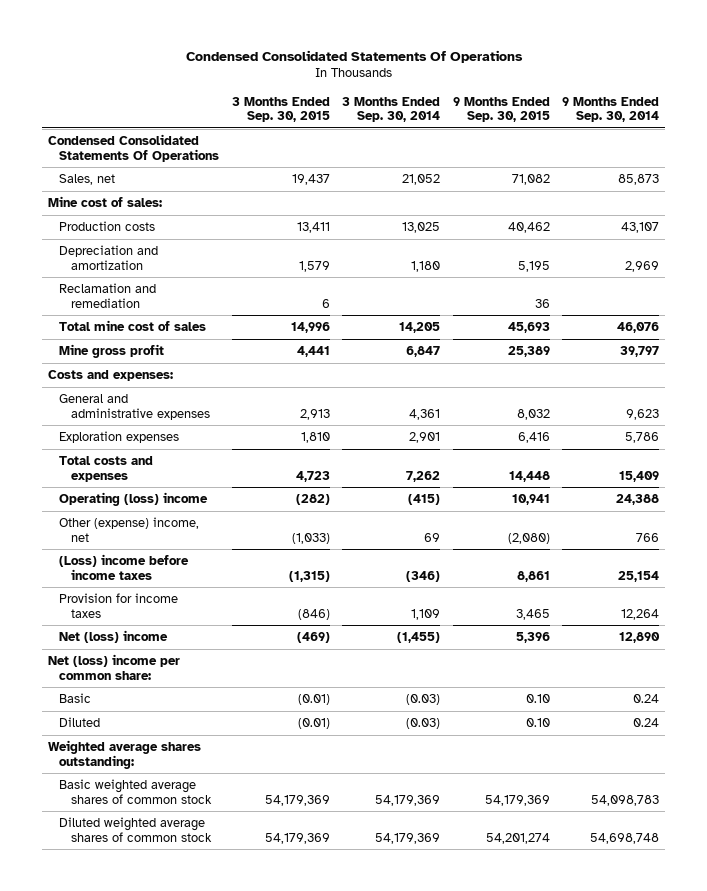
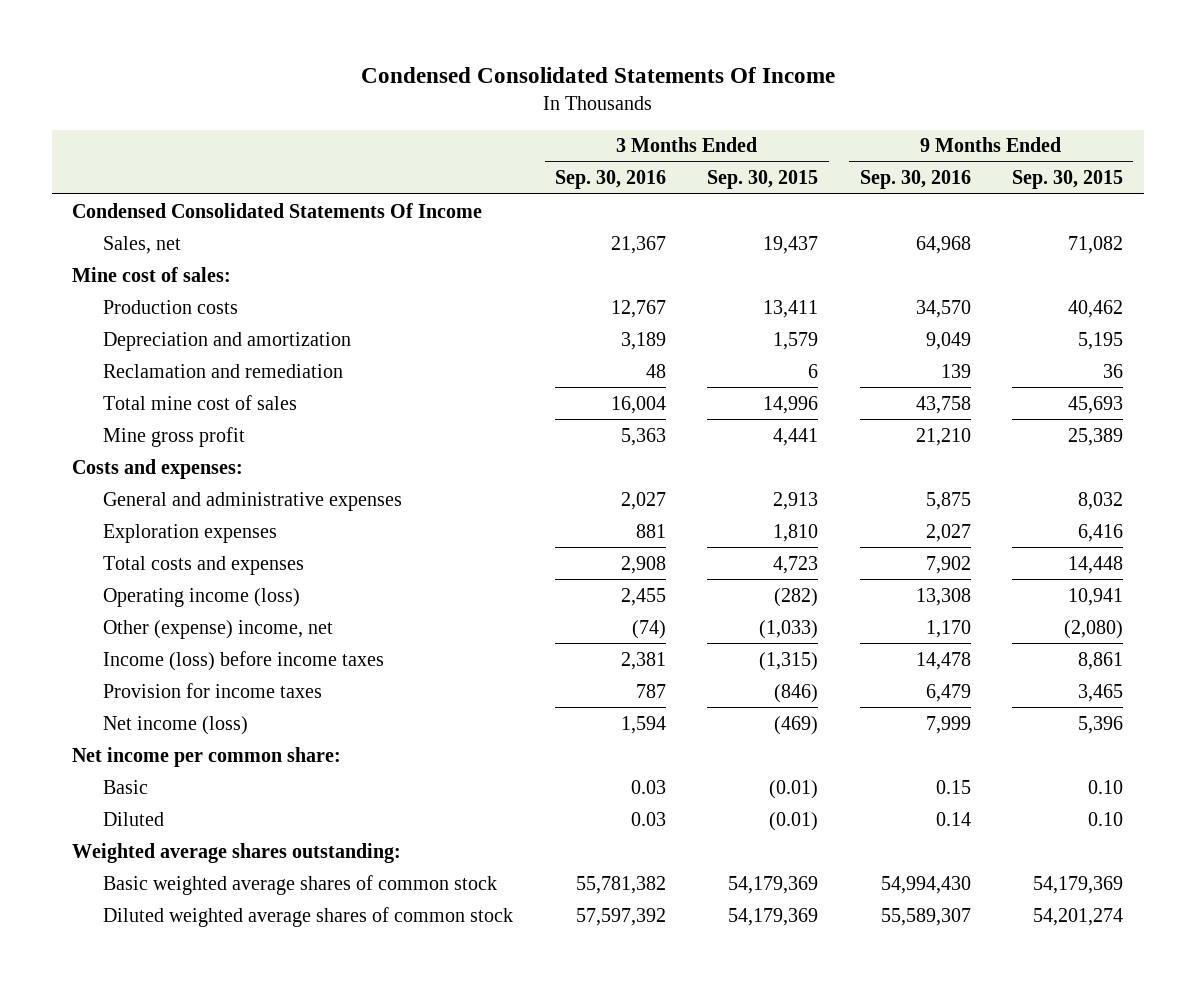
- Condensed Consolidated Statements Of Operations
+ Condensed Consolidated Statements Of Income
- | 3 Months Ended Sep. 30, 2015 | 3 Months Ended Sep. 30, 2014 | 9 Months Ended Sep. 30, 2015 | 9 Months Ended Sep. 30, 2014
+ | 3 Months Ended Sep. 30, 2016 | 3 Months Ended Sep. 30, 2015 | 9 Months Ended Sep. 30, 2016 | 9 Months Ended Sep. 30, 2015
- Condensed Consolidated Statements Of Operations
+ Condensed Consolidated Statements Of Income
- Operating (loss) income | (282) | (415) | 10,941 | 24,388
+ Operating income (loss) | 2,455 | (282) | 13,308 | 10,941
- (Loss) income before income taxes | (1,315) | (346) | 8,861 | 25,154
+ Income (loss) before income taxes | 2,381 | (1,315) | 14,478 | 8,861
- Net (loss) income | (469) | (1,455) | 5,396 | 12,890
- Net (loss) income per common share:
+ Net income (loss) | 1,594 | (469) | 7,999 | 5,396
+ Net income per common share:

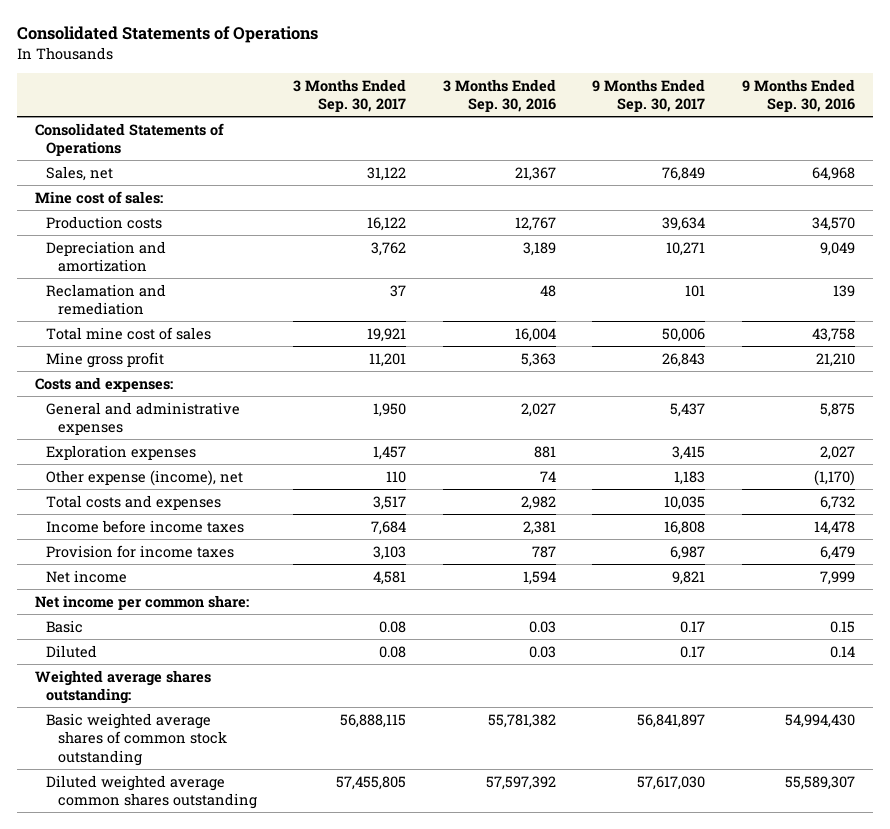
- Condensed Consolidated Statements Of Income
+ Consolidated Statements of Operations
- | 3 Months Ended Sep. 30, 2016 | 3 Months Ended Sep. 30, 2015 | 9 Months Ended Sep. 30, 2016 | 9 Months Ended Sep. 30, 2015
+ | 3 Months Ended Sep. 30, 2017 | 3 Months Ended Sep. 30, 2016 | 9 Months Ended Sep. 30, 2017 | 9 Months Ended Sep. 30, 2016
- Condensed Consolidated Statements Of Income
+ Consolidated Statements of Operations
- Total costs and expenses | 2,908 | 4,723 | 7,902 | 14,448
- Operating income (loss) | 2,455 | (282) | 13,308 | 10,941
- Other (expense) income, net | (74) | (1,033) | 1,170 | (2,080)
- Income (loss) before income taxes | 2,381 | (1,315) | 14,478 | 8,861
+ Other expense (income), net | 110 | 74 | 1,183 | (1,170)
+ Total costs and expenses | 3,517 | 2,982 | 10,035 | 6,732
+ Income before income taxes | 7,684 | 2,381 | 16,808 | 14,478
- Net income (loss) | 1,594 | (469) | 7,999 | 5,396
+ Net income | 4,581 | 1,594 | 9,821 | 7,999
- Basic weighted average shares of common stock | 55,781,382 | 54,179,369 | 54,994,430 | 54,179,369
- Diluted weighted average shares of common stock | 57,597,392 | 54,179,369 | 55,589,307 | 54,201,274
+ Basic weighted average shares of common stock outstanding | 56,888,115 | 55,781,382 | 56,841,897 | 54,994,430
+ Diluted weighted average common shares outstanding | 57,455,805 | 57,597,392 | 57,617,030 | 55,589,307

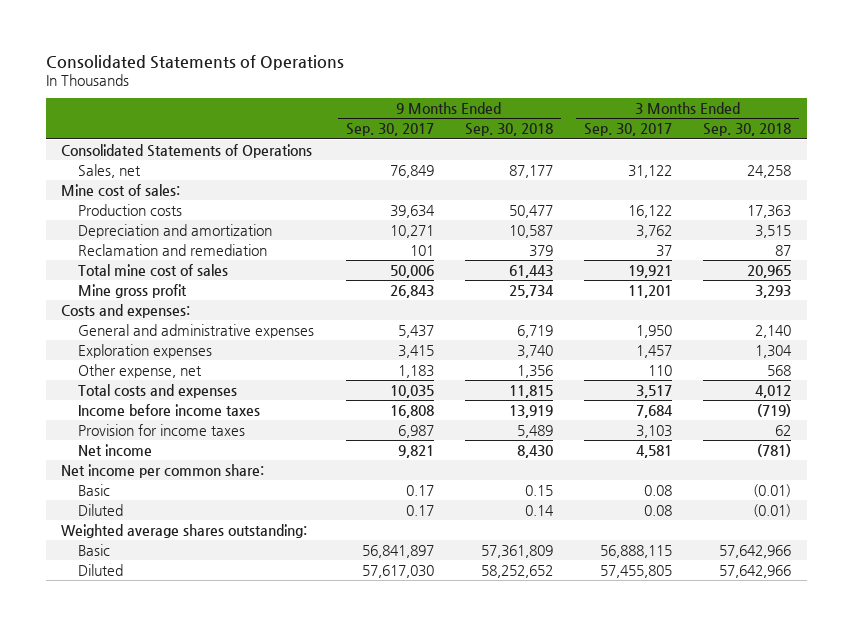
- | 3 Months Ended Sep. 30, 2017 | 3 Months Ended Sep. 30, 2016 | 9 Months Ended Sep. 30, 2017 | 9 Months Ended Sep. 30, 2016
+ | 9 Months Ended Sep. 30, 2017 | 9 Months Ended Sep. 30, 2018 | 3 Months Ended Sep. 30, 2017 | 3 Months Ended Sep. 30, 2018
- Other expense (income), net | 110 | 74 | 1,183 | (1,170)
+ Other expense, net | 1,183 | 1,356 | 110 | 568
- Basic weighted average shares of common stock outstanding | 56,888,115 | 55,781,382 | 56,841,897 | 54,994,430
- Diluted weighted average common shares outstanding | 57,455,805 | 57,597,392 | 57,617,030 | 55,589,307
+ Basic | 56,841,897 | 57,361,809 | 56,888,115 | 57,642,966
+ Diluted | 57,617,030 | 58,252,652 | 57,455,805 | 57,642,966

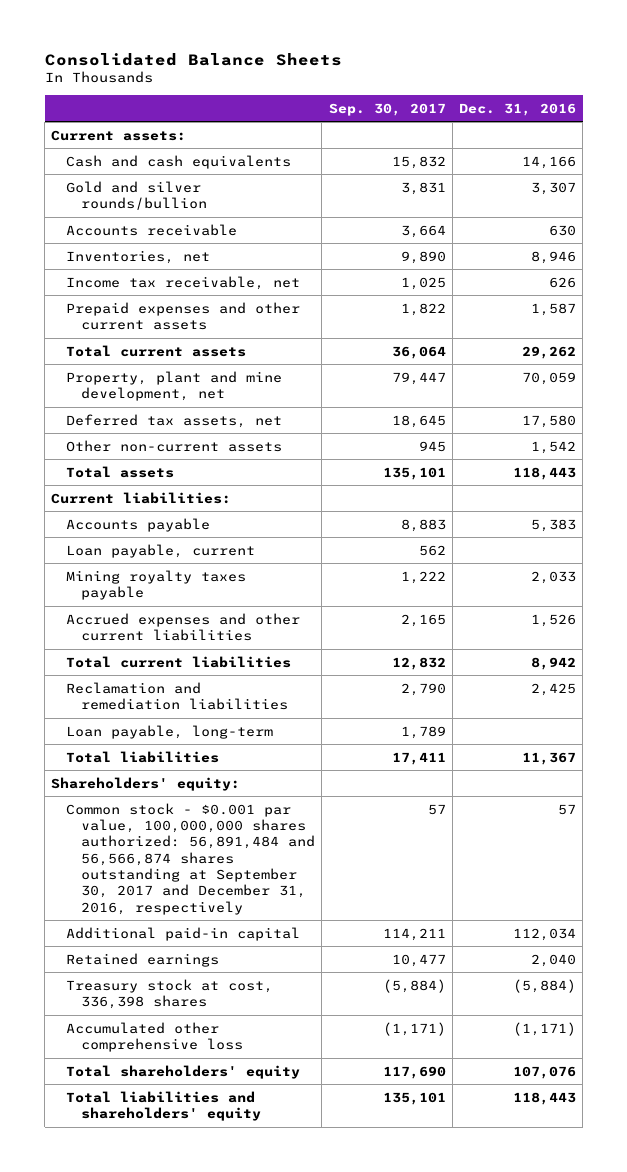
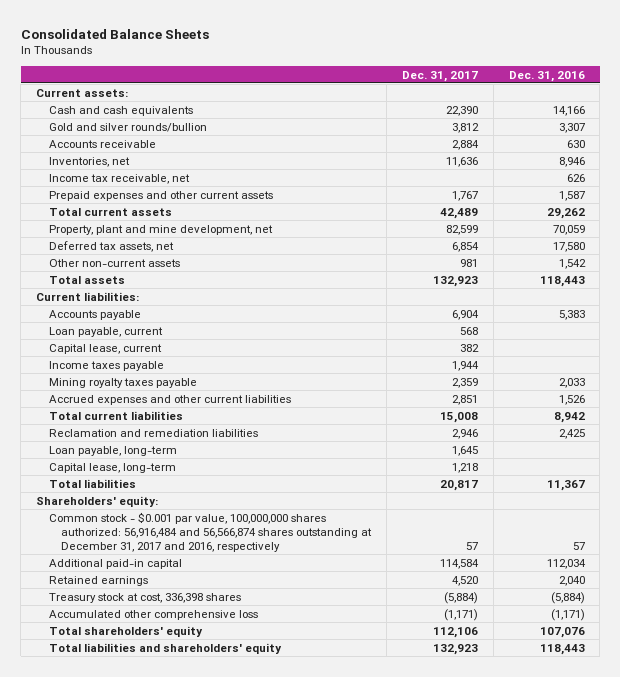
- | Sep. 30, 2017 | Dec. 31, 2016
+ | Dec. 31, 2017 | Dec. 31, 2016
+ Capital lease, current | 382 |
+ Income taxes payable | 1,944 |
+ Capital lease, long-term | 1,218 |
- Common stock - $0.001 par value, 100,000,000 shares authorized: 56,891,484 and 56,566,874 shares outstanding at September 30, 2017 and December 31, 2016, respectively | 57 | 57
+ Common stock - $0.001 par value, 100,000,000 shares authorized: 56,916,484 and 56,566,874 shares outstanding at December 31, 2017 and 2016, respectively | 57 | 57

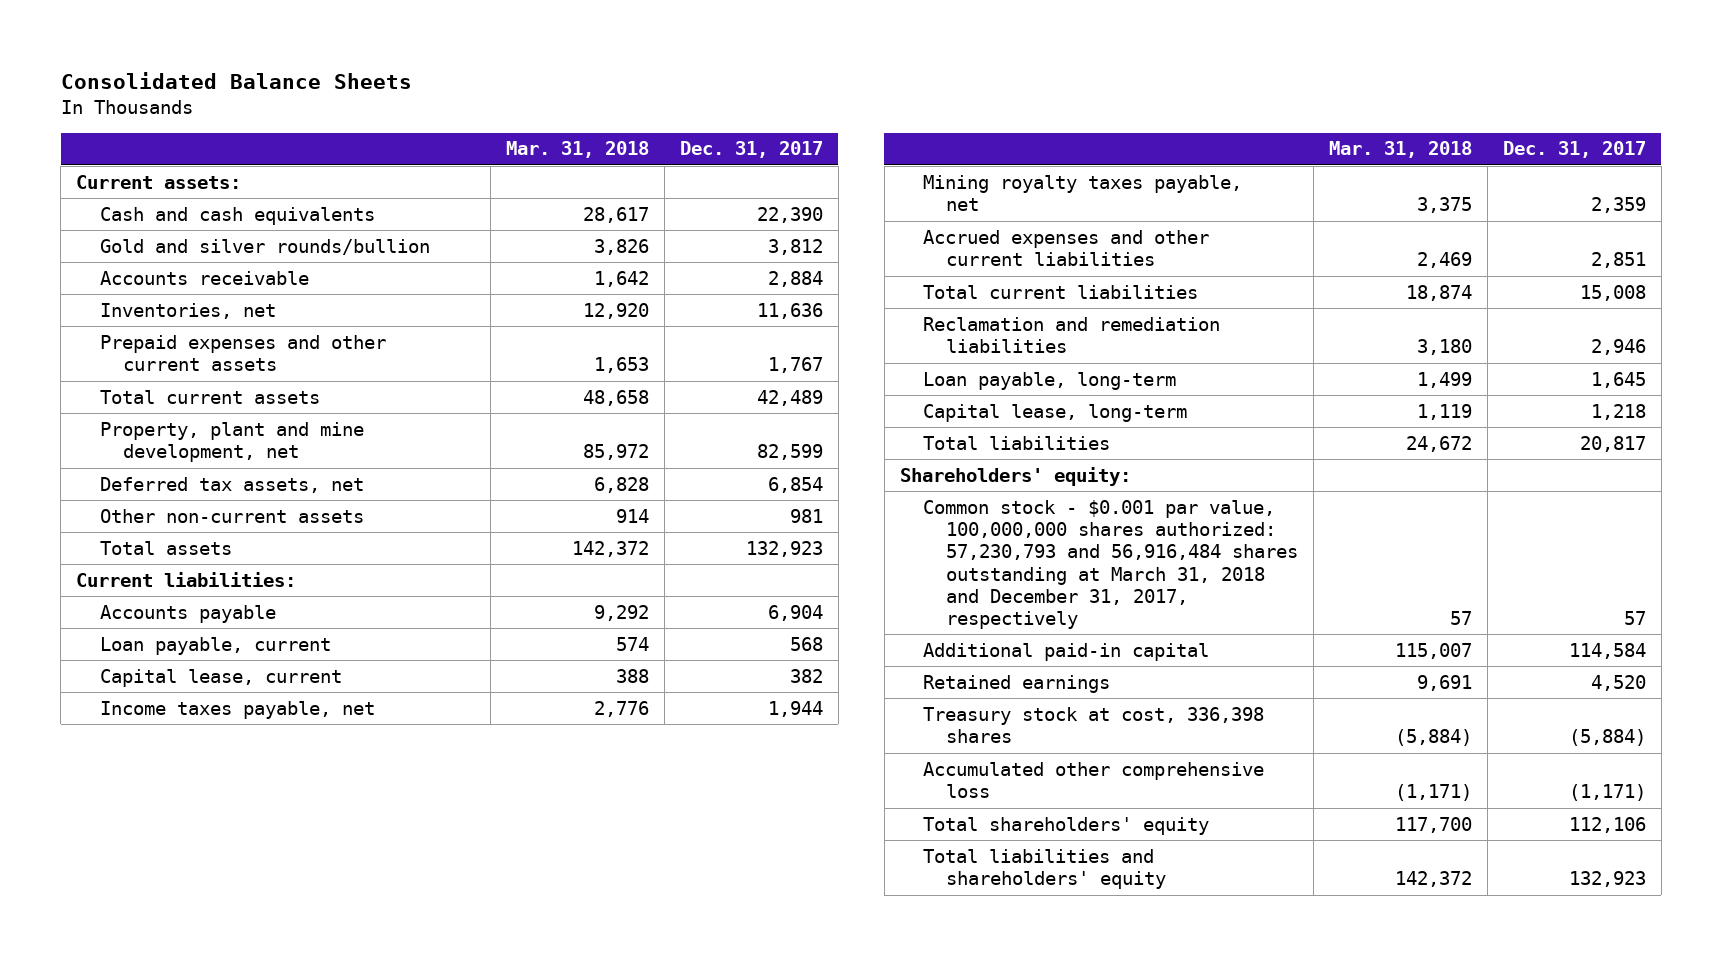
- | Dec. 31, 2017 | Dec. 31, 2016
+ | Mar. 31, 2018 | Dec. 31, 2017
- Income tax receivable, net | | 626
- Income taxes payable | 1,944 |
- Mining royalty taxes payable | 2,359 | 2,033
+ Income taxes payable, net | 2,776 | 1,944
+ Mining royalty taxes payable, net | 3,375 | 2,359
- Common stock - $0.001 par value, 100,000,000 shares authorized: 56,916,484 and 56,566,874 shares outstanding at December 31, 2017 and 2016, respectively | 57 | 57
+ Common stock - $0.001 par value, 100,000,000 shares authorized: 57,230,793 and 56,916,484 shares outstanding at March 31, 2018 and December 31, 2017, respectively | 57 | 57

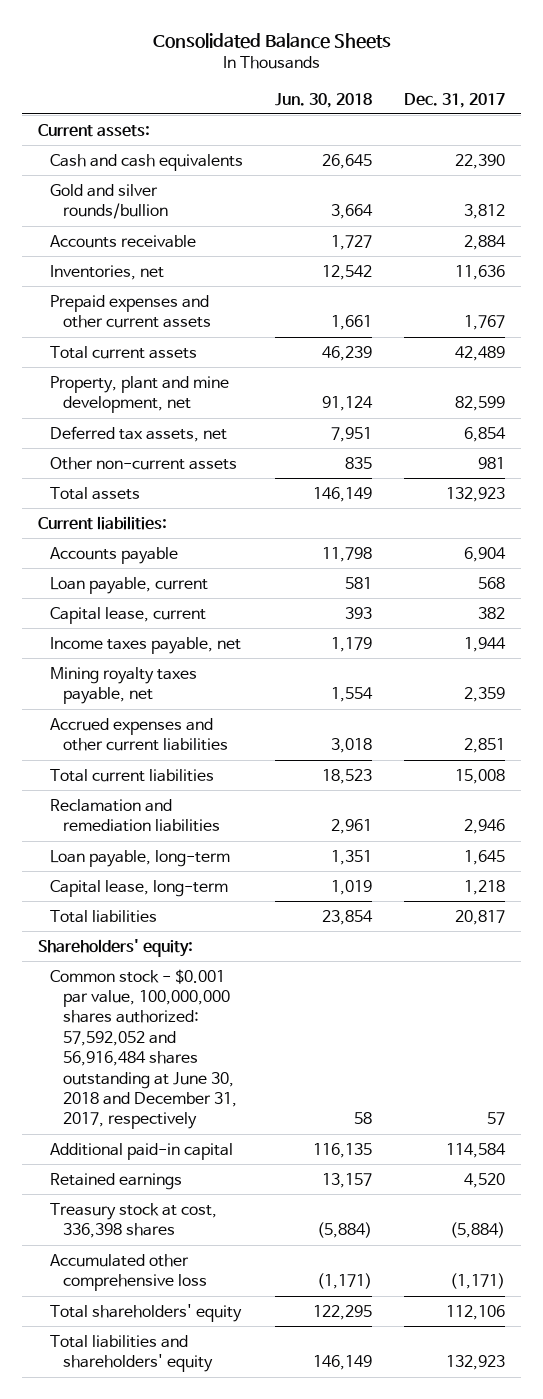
- | Mar. 31, 2018 | Dec. 31, 2017
+ | Jun. 30, 2018 | Dec. 31, 2017
- Common stock - $0.001 par value, 100,000,000 shares authorized: 57,230,793 and 56,916,484 shares outstanding at March 31, 2018 and December 31, 2017, respectively | 57 | 57
+ Common stock - $0.001 par value, 100,000,000 shares authorized: 57,592,052 and 56,916,484 shares outstanding at June 30, 2018 and December 31, 2017, respectively | 58 | 57

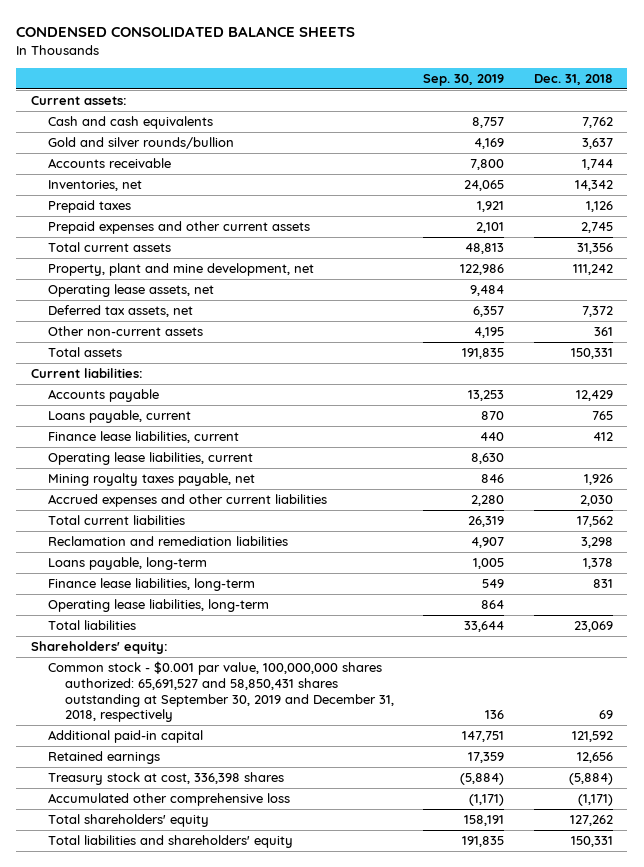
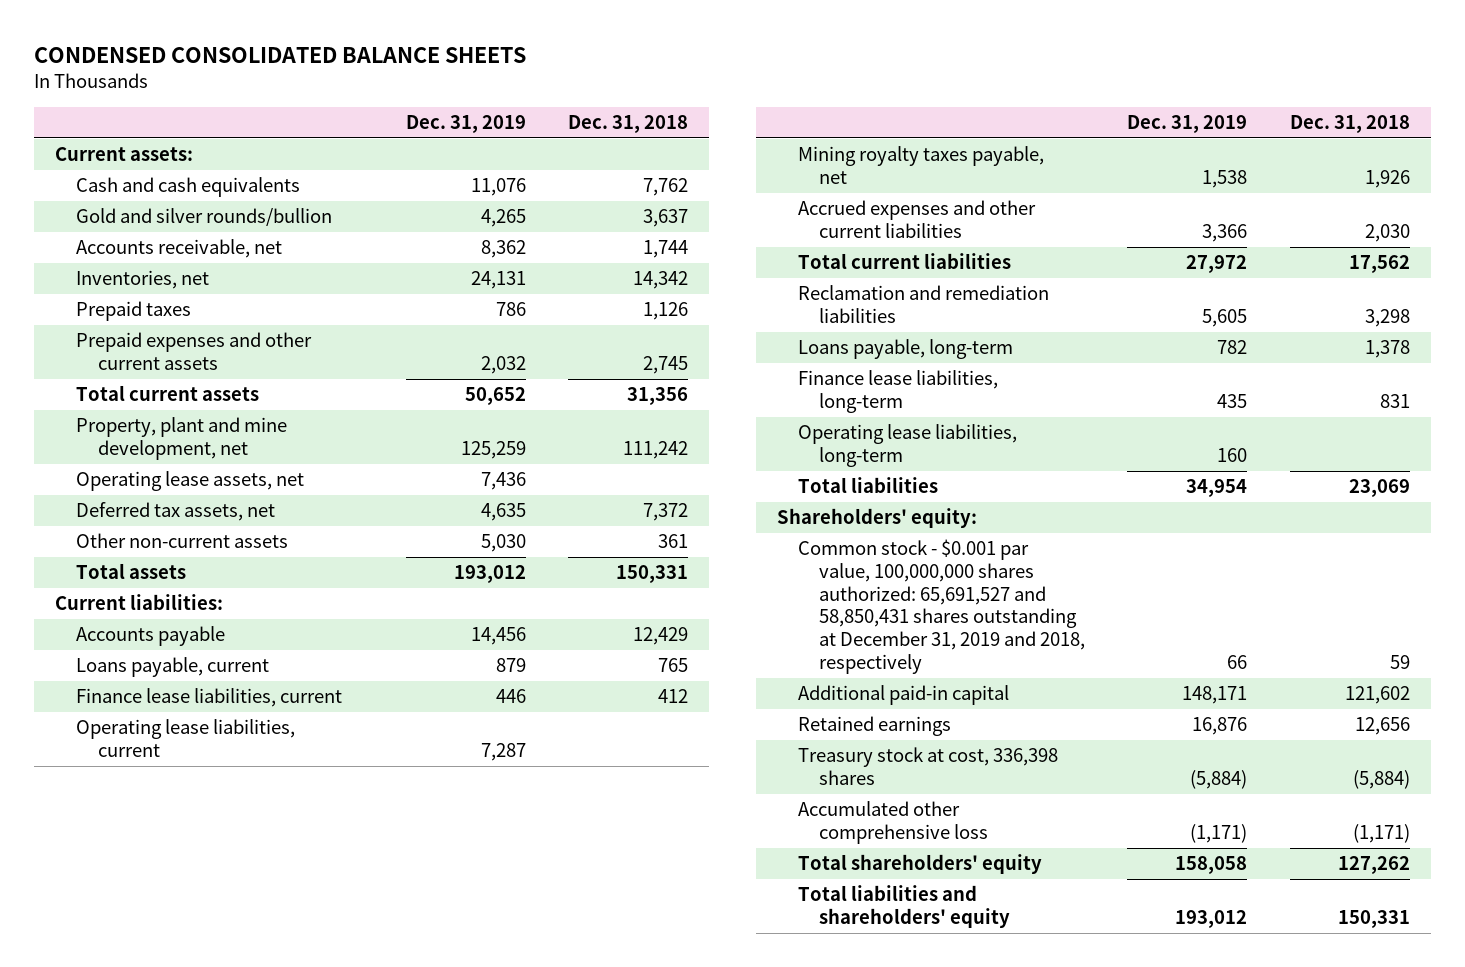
- | Sep. 30, 2019 | Dec. 31, 2018
+ | Dec. 31, 2019 | Dec. 31, 2018
- Accounts receivable | 7,800 | 1,744
+ Accounts receivable, net | 8,362 | 1,744
- Common stock - $0.001 par value, 100,000,000 shares authorized: 65,691,527 and 58,850,431 shares outstanding at September 30, 2019 and December 31, 2018, respectively | 136 | 69
- Additional paid-in capital | 147,751 | 121,592
+ Common stock - $0.001 par value, 100,000,000 shares authorized: 65,691,527 and 58,850,431 shares outstanding at December 31, 2019 and 2018, respectively | 66 | 59
+ Additional paid-in capital | 148,171 | 121,602

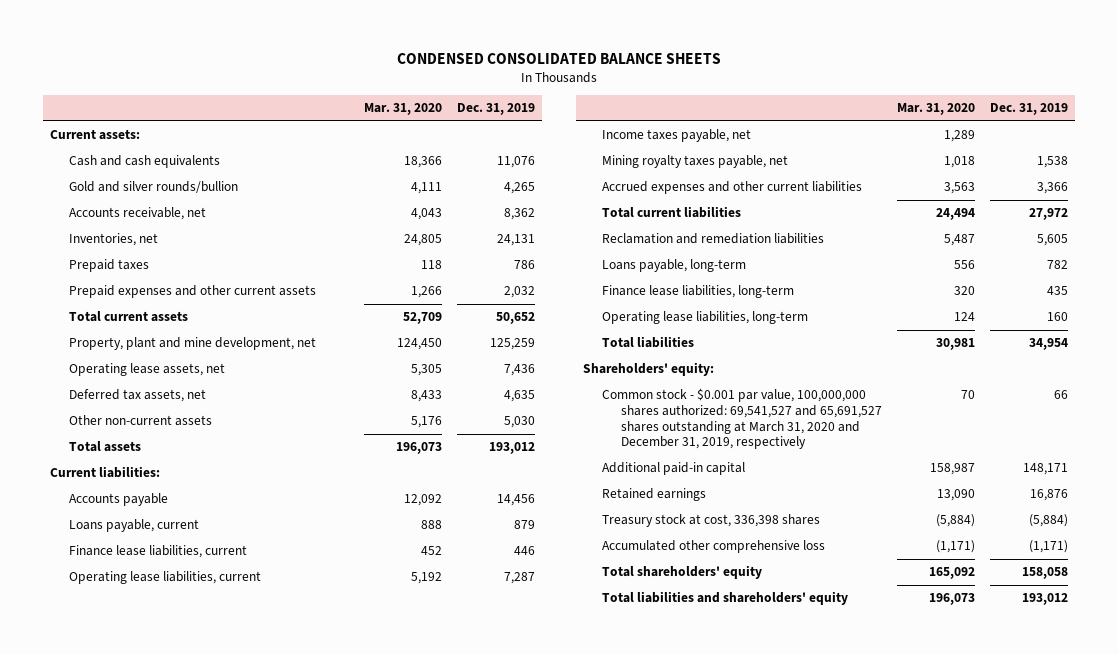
- | Dec. 31, 2019 | Dec. 31, 2018
+ | Mar. 31, 2020 | Dec. 31, 2019
+ Income taxes payable, net | 1,289 |
- Common stock - $0.001 par value, 100,000,000 shares authorized: 65,691,527 and 58,850,431 shares outstanding at December 31, 2019 and 2018, respectively | 66 | 59
+ Common stock - $0.001 par value, 100,000,000 shares authorized: 69,541,527 and 65,691,527 shares outstanding at March 31, 2020 and December 31, 2019, respectively | 70 | 66

